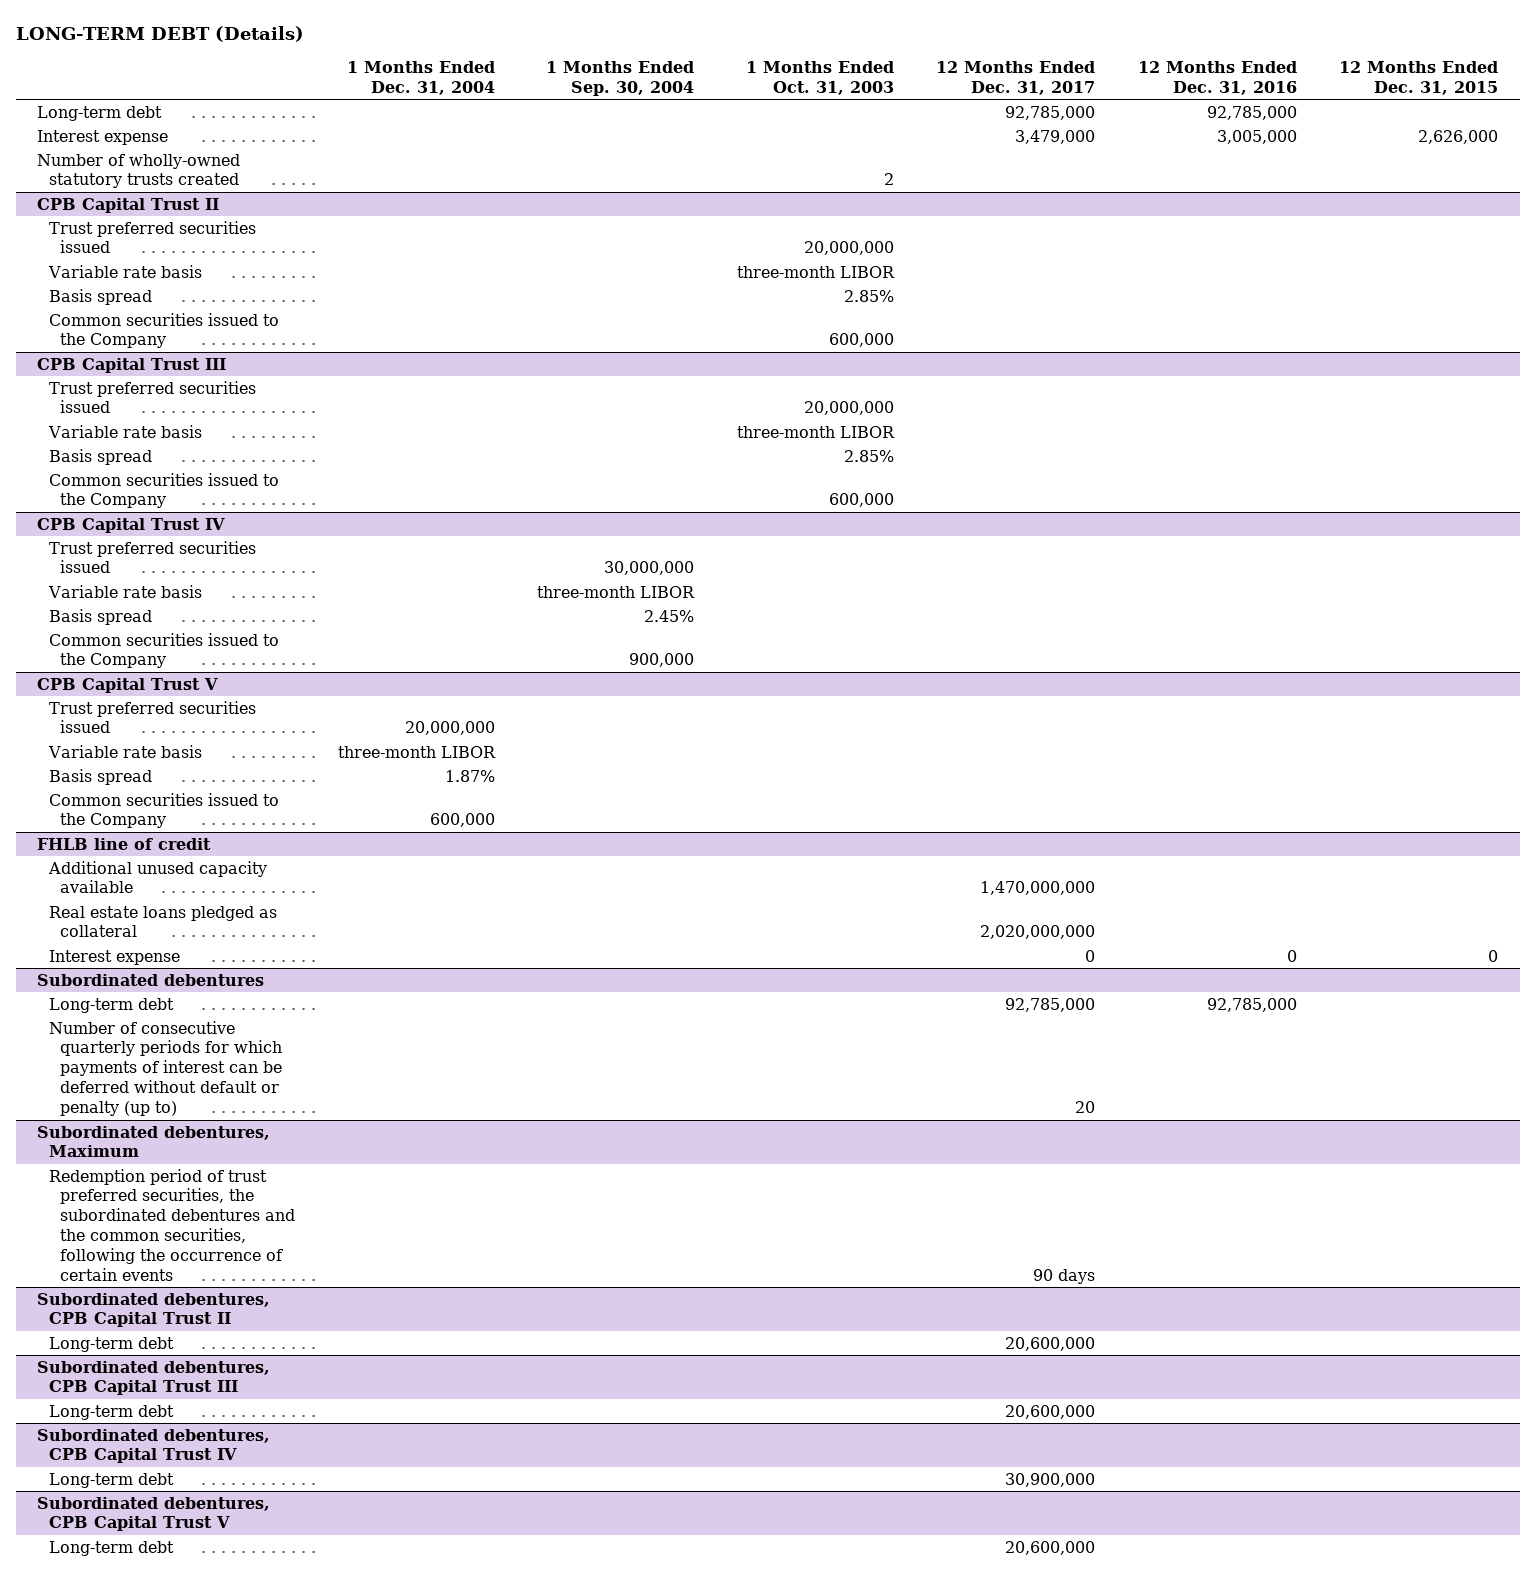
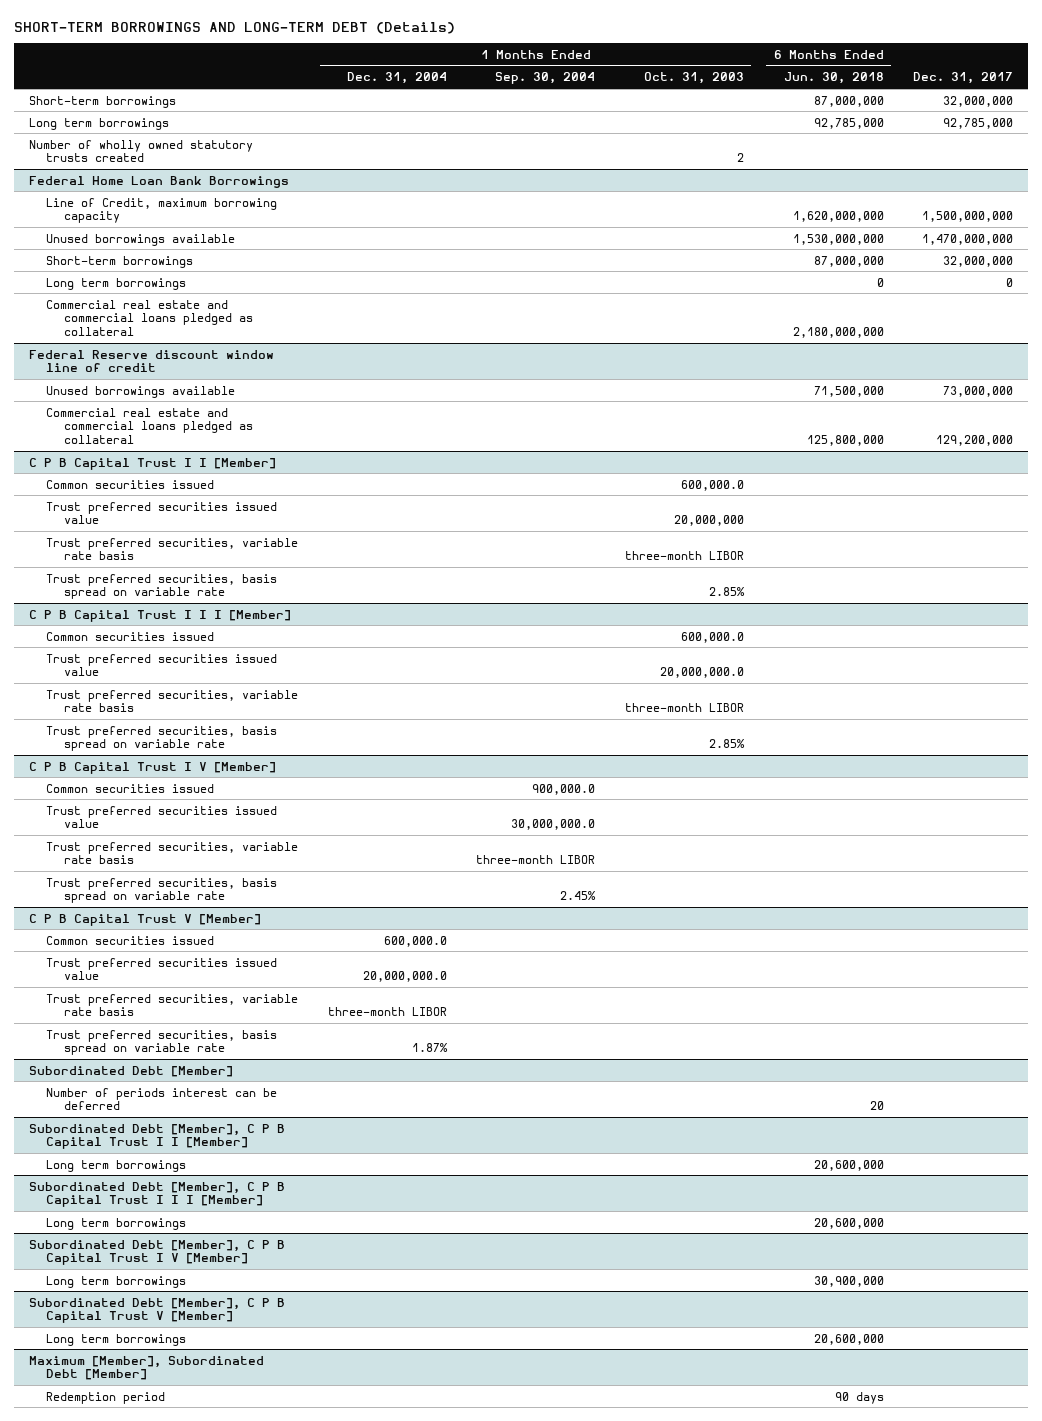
- LONG-TERM DEBT (Details)
+ SHORT-TERM BORROWINGS AND LONG-TERM DEBT (Details)
- | 1 Months Ended Dec. 31, 2004 | 1 Months Ended Sep. 30, 2004 | 1 Months Ended Oct. 31, 2003 | 12 Months Ended Dec. 31, 2017 | 12 Months Ended Dec. 31, 2016 | 12 Months Ended Dec. 31, 2015
+ | 1 Months Ended Dec. 31, 2004 | 1 Months Ended Sep. 30, 2004 | 1 Months Ended Oct. 31, 2003 | 6 Months Ended Jun. 30, 2018 | Dec. 31, 2017
- Long-term debt | | | | 92,785,000 | 92,785,000 |
- Interest expense | | | | 3,479,000 | 3,005,000 | 2,626,000
- Number of wholly-owned statutory trusts created | | | 2 | | |
- CPB Capital Trust II
- Trust preferred securities issued | | | 20,000,000 | | |
- Variable rate basis | | | three-month LIBOR | | |
- Basis spread | | | 2.85% | | |
- Common securities issued to the Company | | | 600,000 | | |
- CPB Capital Trust III
- Trust preferred securities issued | | | 20,000,000 | | |
- Variable rate basis | | | three-month LIBOR | | |
- Basis spread | | | 2.85% | | |
- Common securities issued to the Company | | | 600,000 | | |
- CPB Capital Trust IV
- Trust preferred securities issued | | 30,000,000 | | | |
- Variable rate basis | | three-month LIBOR | | | |
- Basis spread | | 2.45% | | | |
- Common securities issued to the Company | | 900,000 | | | |
- CPB Capital Trust V
- Trust preferred securities issued | 20,000,000 | | | | |
- Variable rate basis | three-month LIBOR | | | | |
- Basis spread | 1.87% | | | | |
- Common securities issued to the Company | 600,000 | | | | |
- FHLB line of credit
- Additional unused capacity available | | | | 1,470,000,000 | |
- Real estate loans pledged as collateral | | | | 2,020,000,000 | |
- Interest expense | | | | 0 | 0 | 0
- Subordinated debentures
- Long-term debt | | | | 92,785,000 | 92,785,000 |
- Number of consecutive quarterly periods for which payments of interest can be deferred without default or penalty (up to) | | | | 20 | |
- Subordinated debentures, Maximum
- Redemption period of trust preferred securities, the subordinated debentures and the common securities, following the occurrence of certain events | | | | 90 days | |
- Subordinated debentures, CPB Capital Trust II
- Long-term debt | | | | 20,600,000 | |
- Subordinated debentures, CPB Capital Trust III
- Long-term debt | | | | 20,600,000 | |
- Subordinated debentures, CPB Capital Trust IV
- Long-term debt | | | | 30,900,000 | |
- Subordinated debentures, CPB Capital Trust V
- Long-term debt | | | | 20,600,000 | |
+ Short-term borrowings | | | | 87,000,000 | 32,000,000
+ Long term borrowings | | | | 92,785,000 | 92,785,000
+ Number of wholly owned statutory trusts created | | | 2 | |
+ Federal Home Loan Bank Borrowings
+ Line of Credit, maximum borrowing capacity | | | | 1,620,000,000 | 1,500,000,000
+ Unused borrowings available | | | | 1,530,000,000 | 1,470,000,000
+ Short-term borrowings | | | | 87,000,000 | 32,000,000
+ Long term borrowings | | | | 0 | 0
+ Commercial real estate and commercial loans pledged as collateral | | | | 2,180,000,000 |
+ Federal Reserve discount window line of credit
+ Unused borrowings available | | | | 71,500,000 | 73,000,000
+ Commercial real estate and commercial loans pledged as collateral | | | | 125,800,000 | 129,200,000
+ C P B Capital Trust I I [Member]
+ Common securities issued | | | 600,000.0 | |
+ Trust preferred securities issued value | | | 20,000,000 | |
+ Trust preferred securities, variable rate basis | | | three-month LIBOR | |
+ Trust preferred securities, basis spread on variable rate | | | 2.85% | |
+ C P B Capital Trust I I I [Member]
+ Common securities issued | | | 600,000.0 | |
+ Trust preferred securities issued value | | | 20,000,000.0 | |
+ Trust preferred securities, variable rate basis | | | three-month LIBOR | |
+ Trust preferred securities, basis spread on variable rate | | | 2.85% | |
+ C P B Capital Trust I V [Member]
+ Common securities issued | | 900,000.0 | | |
+ Trust preferred securities issued value | | 30,000,000.0 | | |
+ Trust preferred securities, variable rate basis | | three-month LIBOR | | |
+ Trust preferred securities, basis spread on variable rate | | 2.45% | | |
+ C P B Capital Trust V [Member]
+ Common securities issued | 600,000.0 | | | |
+ Trust preferred securities issued value | 20,000,000.0 | | | |
+ Trust preferred securities, variable rate basis | three-month LIBOR | | | |
+ Trust preferred securities, basis spread on variable rate | 1.87% | | | |
+ Subordinated Debt [Member]
+ Number of periods interest can be deferred | | | | 20 |
+ Subordinated Debt [Member], C P B Capital Trust I I [Member]
+ Long term borrowings | | | | 20,600,000 |
+ Subordinated Debt [Member], C P B Capital Trust I I I [Member]
+ Long term borrowings | | | | 20,600,000 |
+ Subordinated Debt [Member], C P B Capital Trust I V [Member]
+ Long term borrowings | | | | 30,900,000 |
+ Subordinated Debt [Member], C P B Capital Trust V [Member]
+ Long term borrowings | | | | 20,600,000 |
+ Maximum [Member], Subordinated Debt [Member]
+ Redemption period | | | | 90 days |

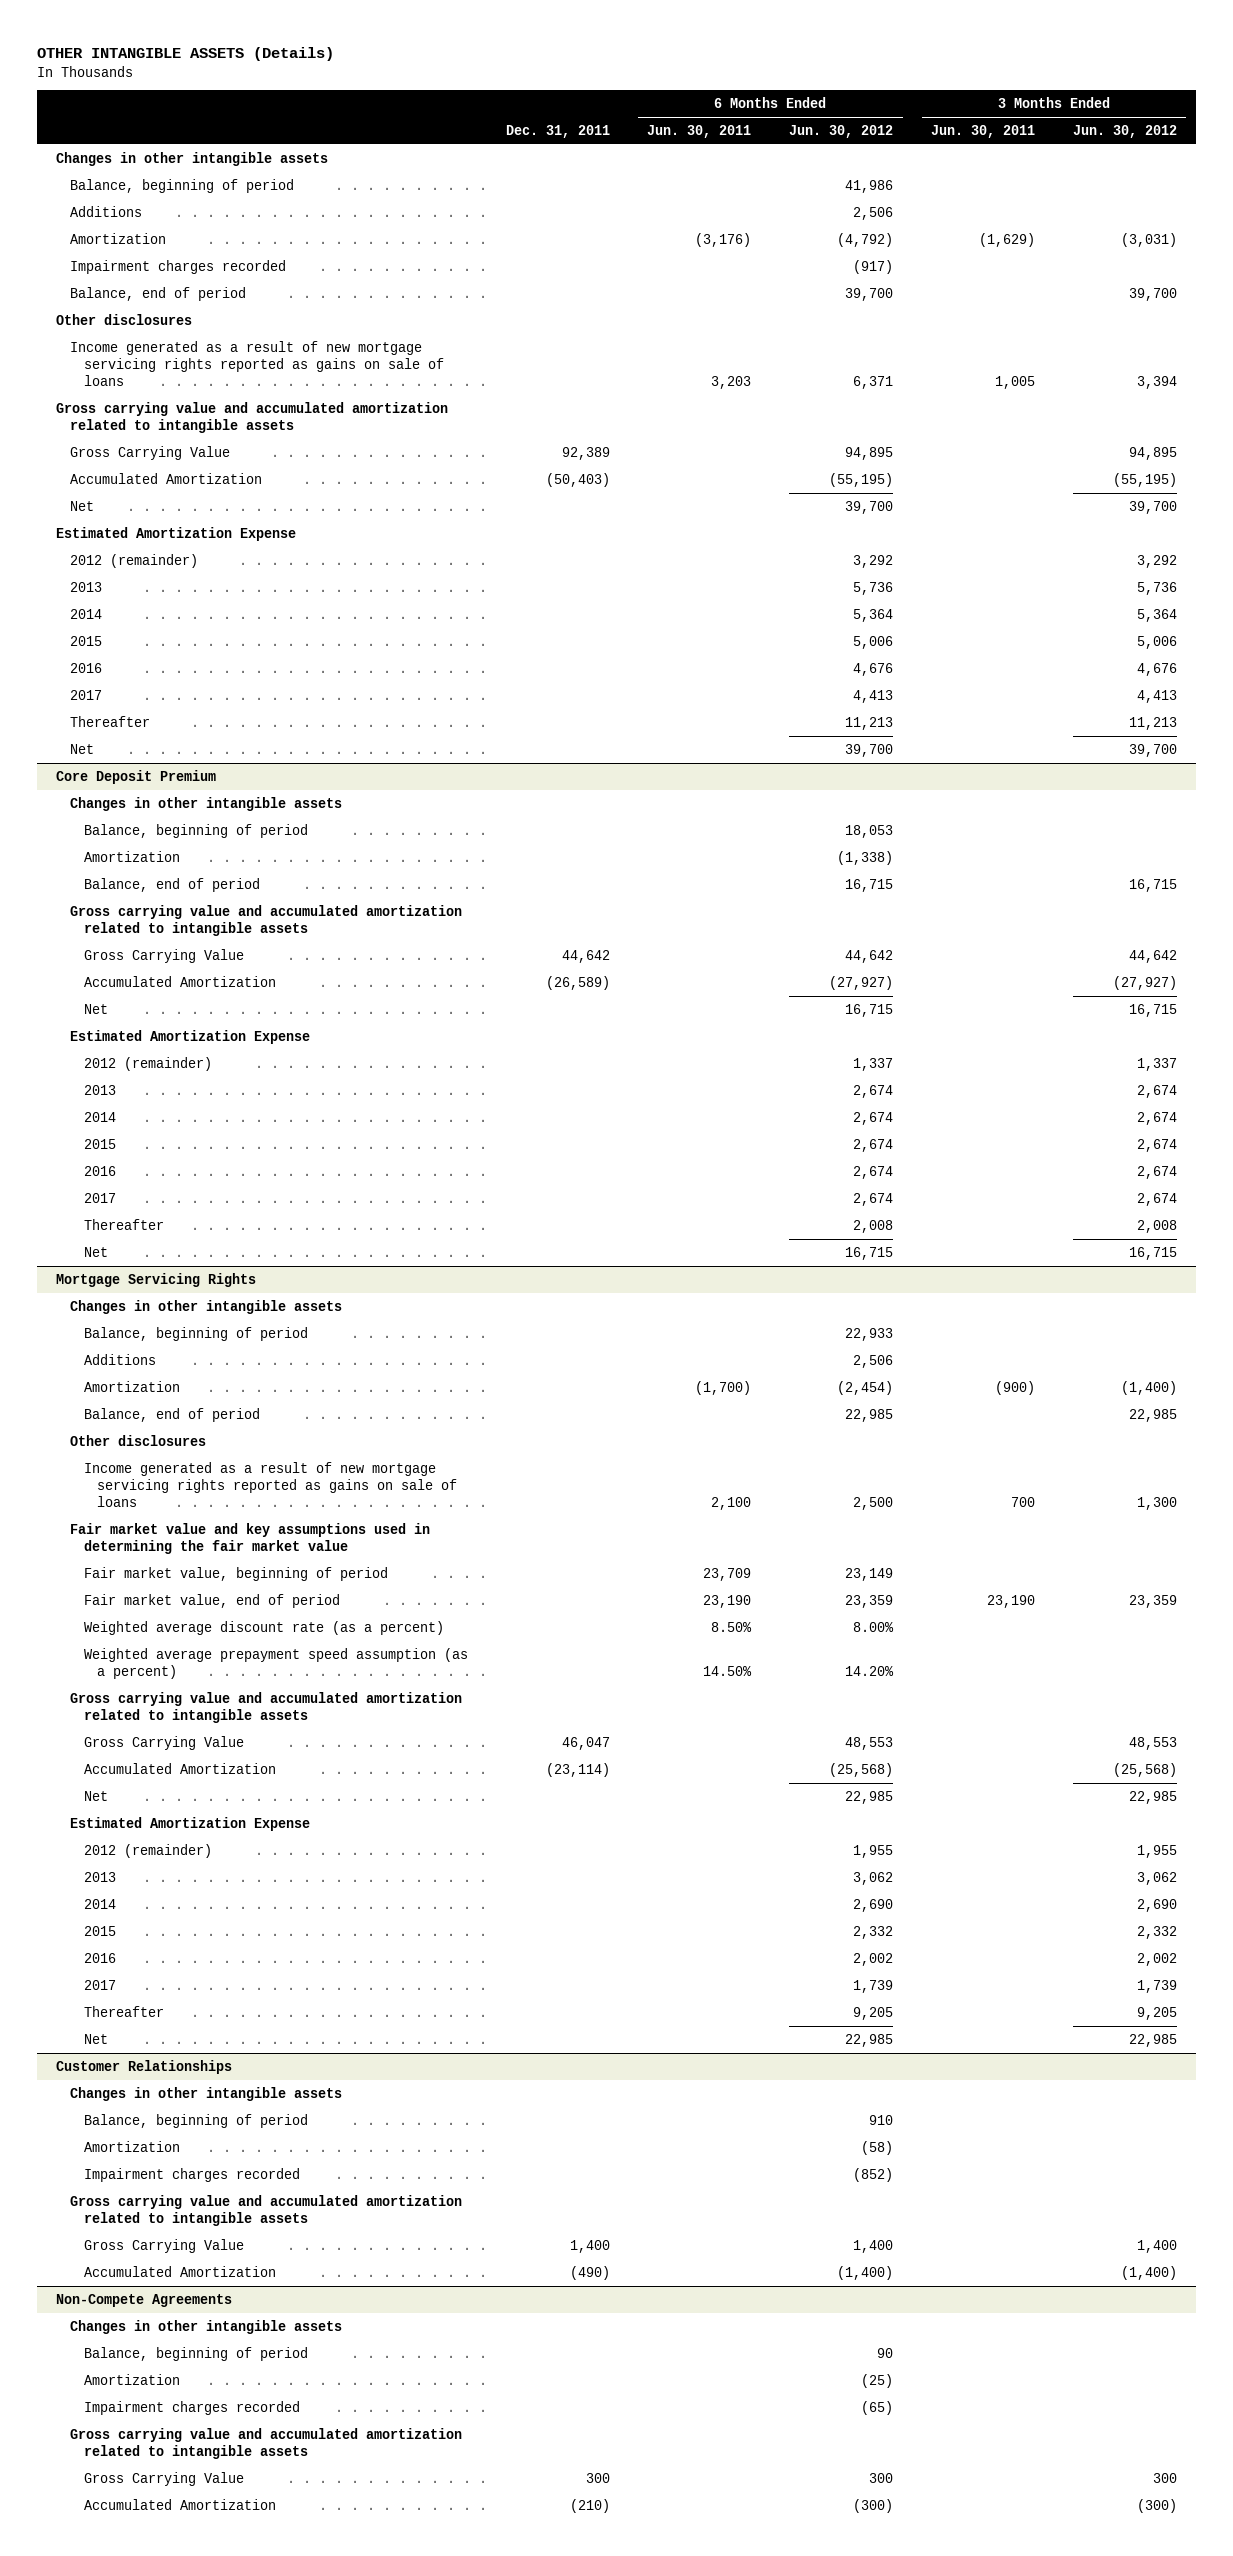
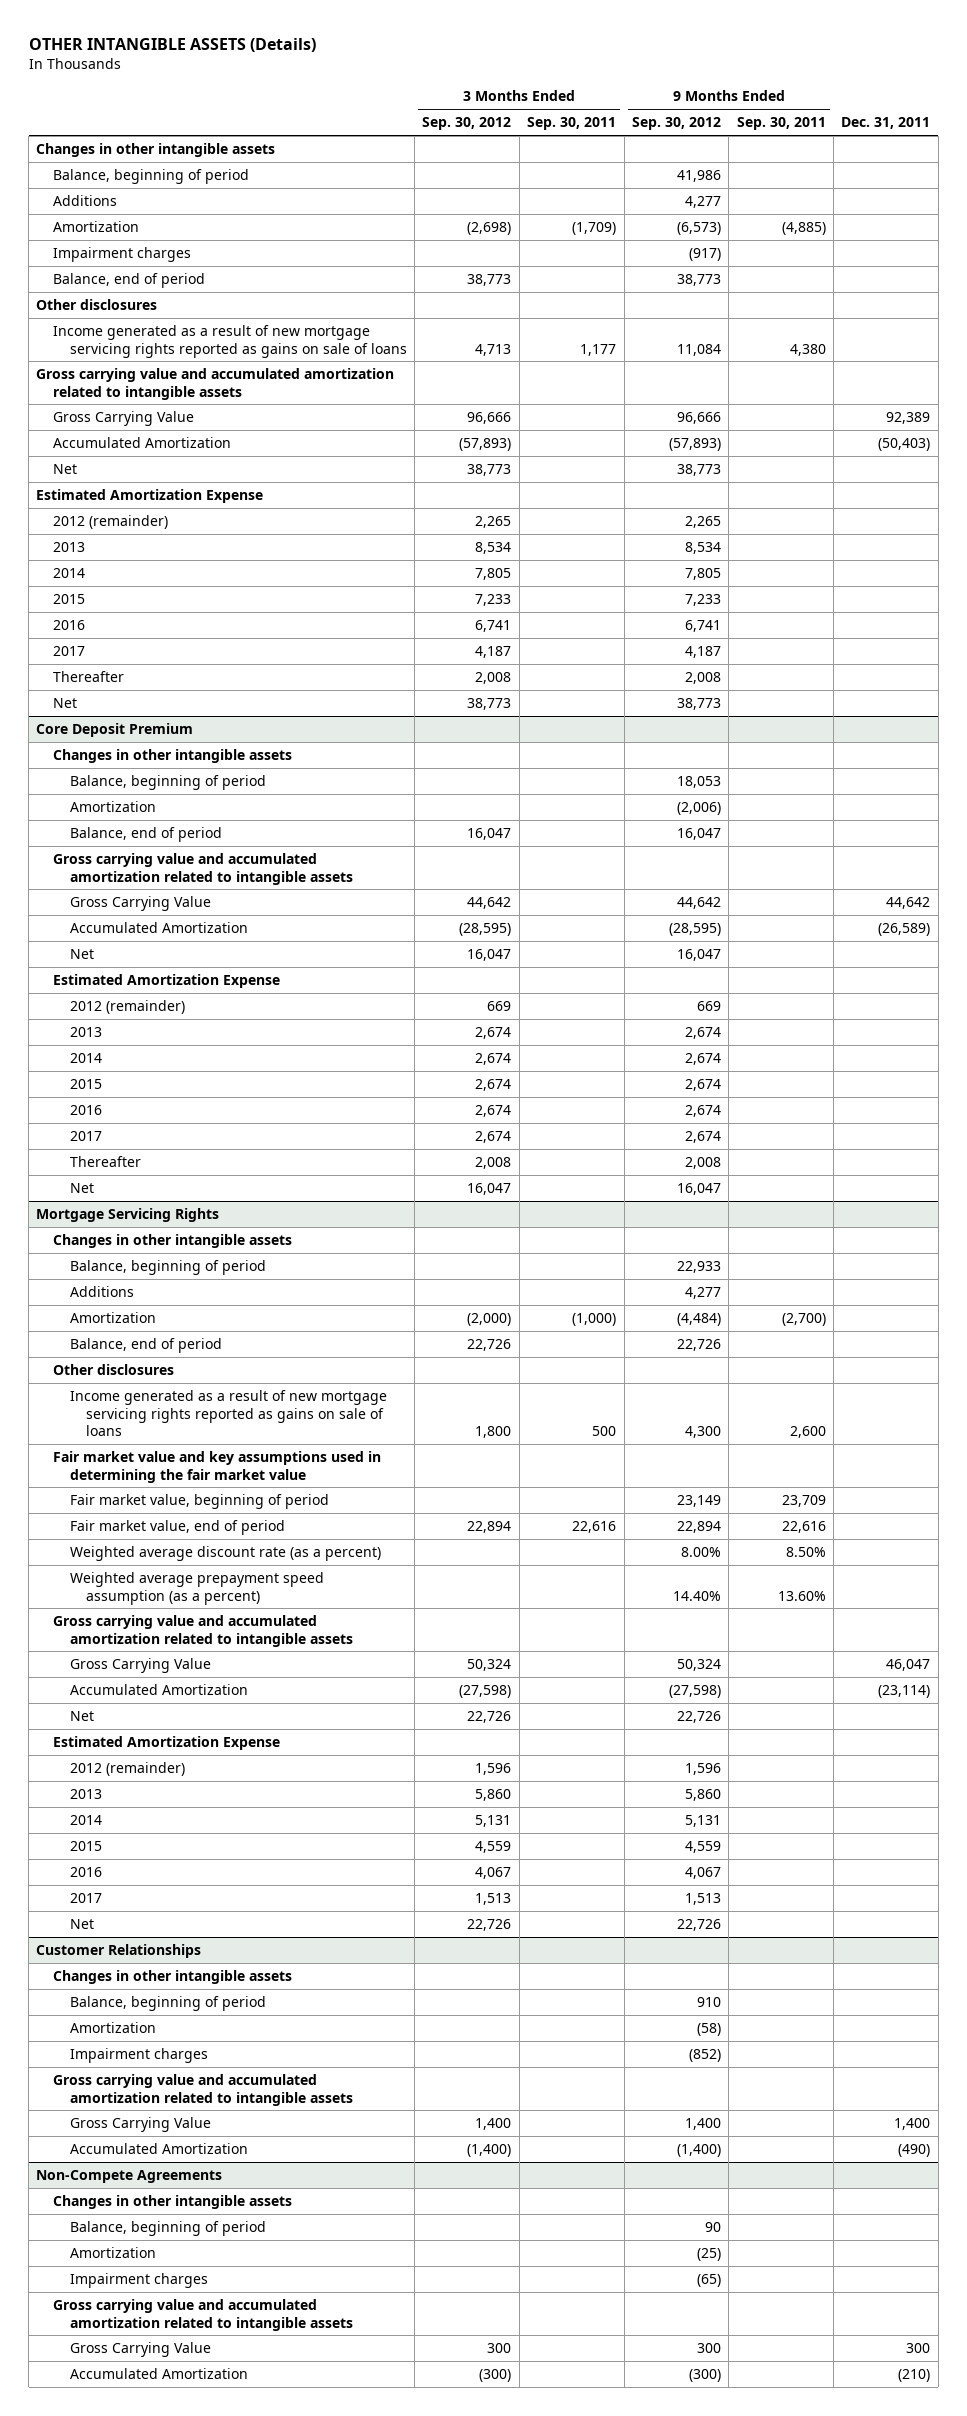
- | Dec. 31, 2011 | 6 Months Ended Jun. 30, 2011 | 6 Months Ended Jun. 30, 2012 | 3 Months Ended Jun. 30, 2011 | 3 Months Ended Jun. 30, 2012
+ | 3 Months Ended Sep. 30, 2012 | 3 Months Ended Sep. 30, 2011 | 9 Months Ended Sep. 30, 2012 | 9 Months Ended Sep. 30, 2011 | Dec. 31, 2011
- Impairment charges recorded | | | (917) | |
+ Impairment charges | | | (917) | |
@ Mortgage Servicing Rights
- Thereafter | | | 9,205 | | 9,205
@ Customer Relationships
- Impairment charges recorded | | | (852) | |
+ Impairment charges | | | (852) | |
@ Non-Compete Agreements
- Impairment charges recorded | | | (65) | |
+ Impairment charges | | | (65) | |

